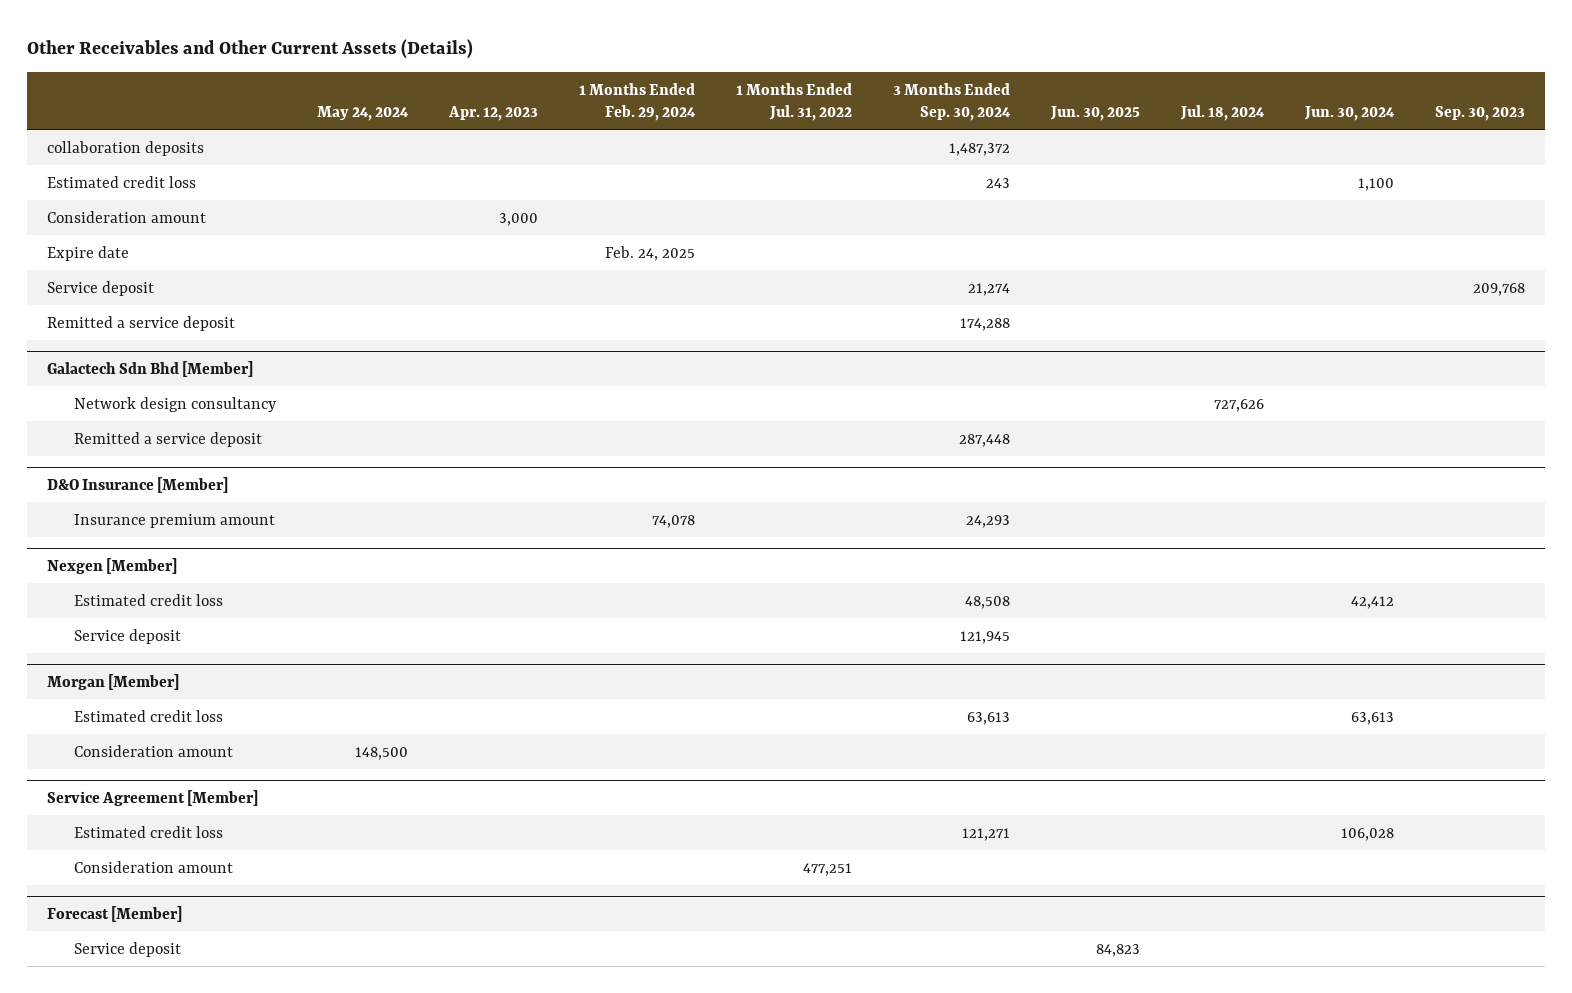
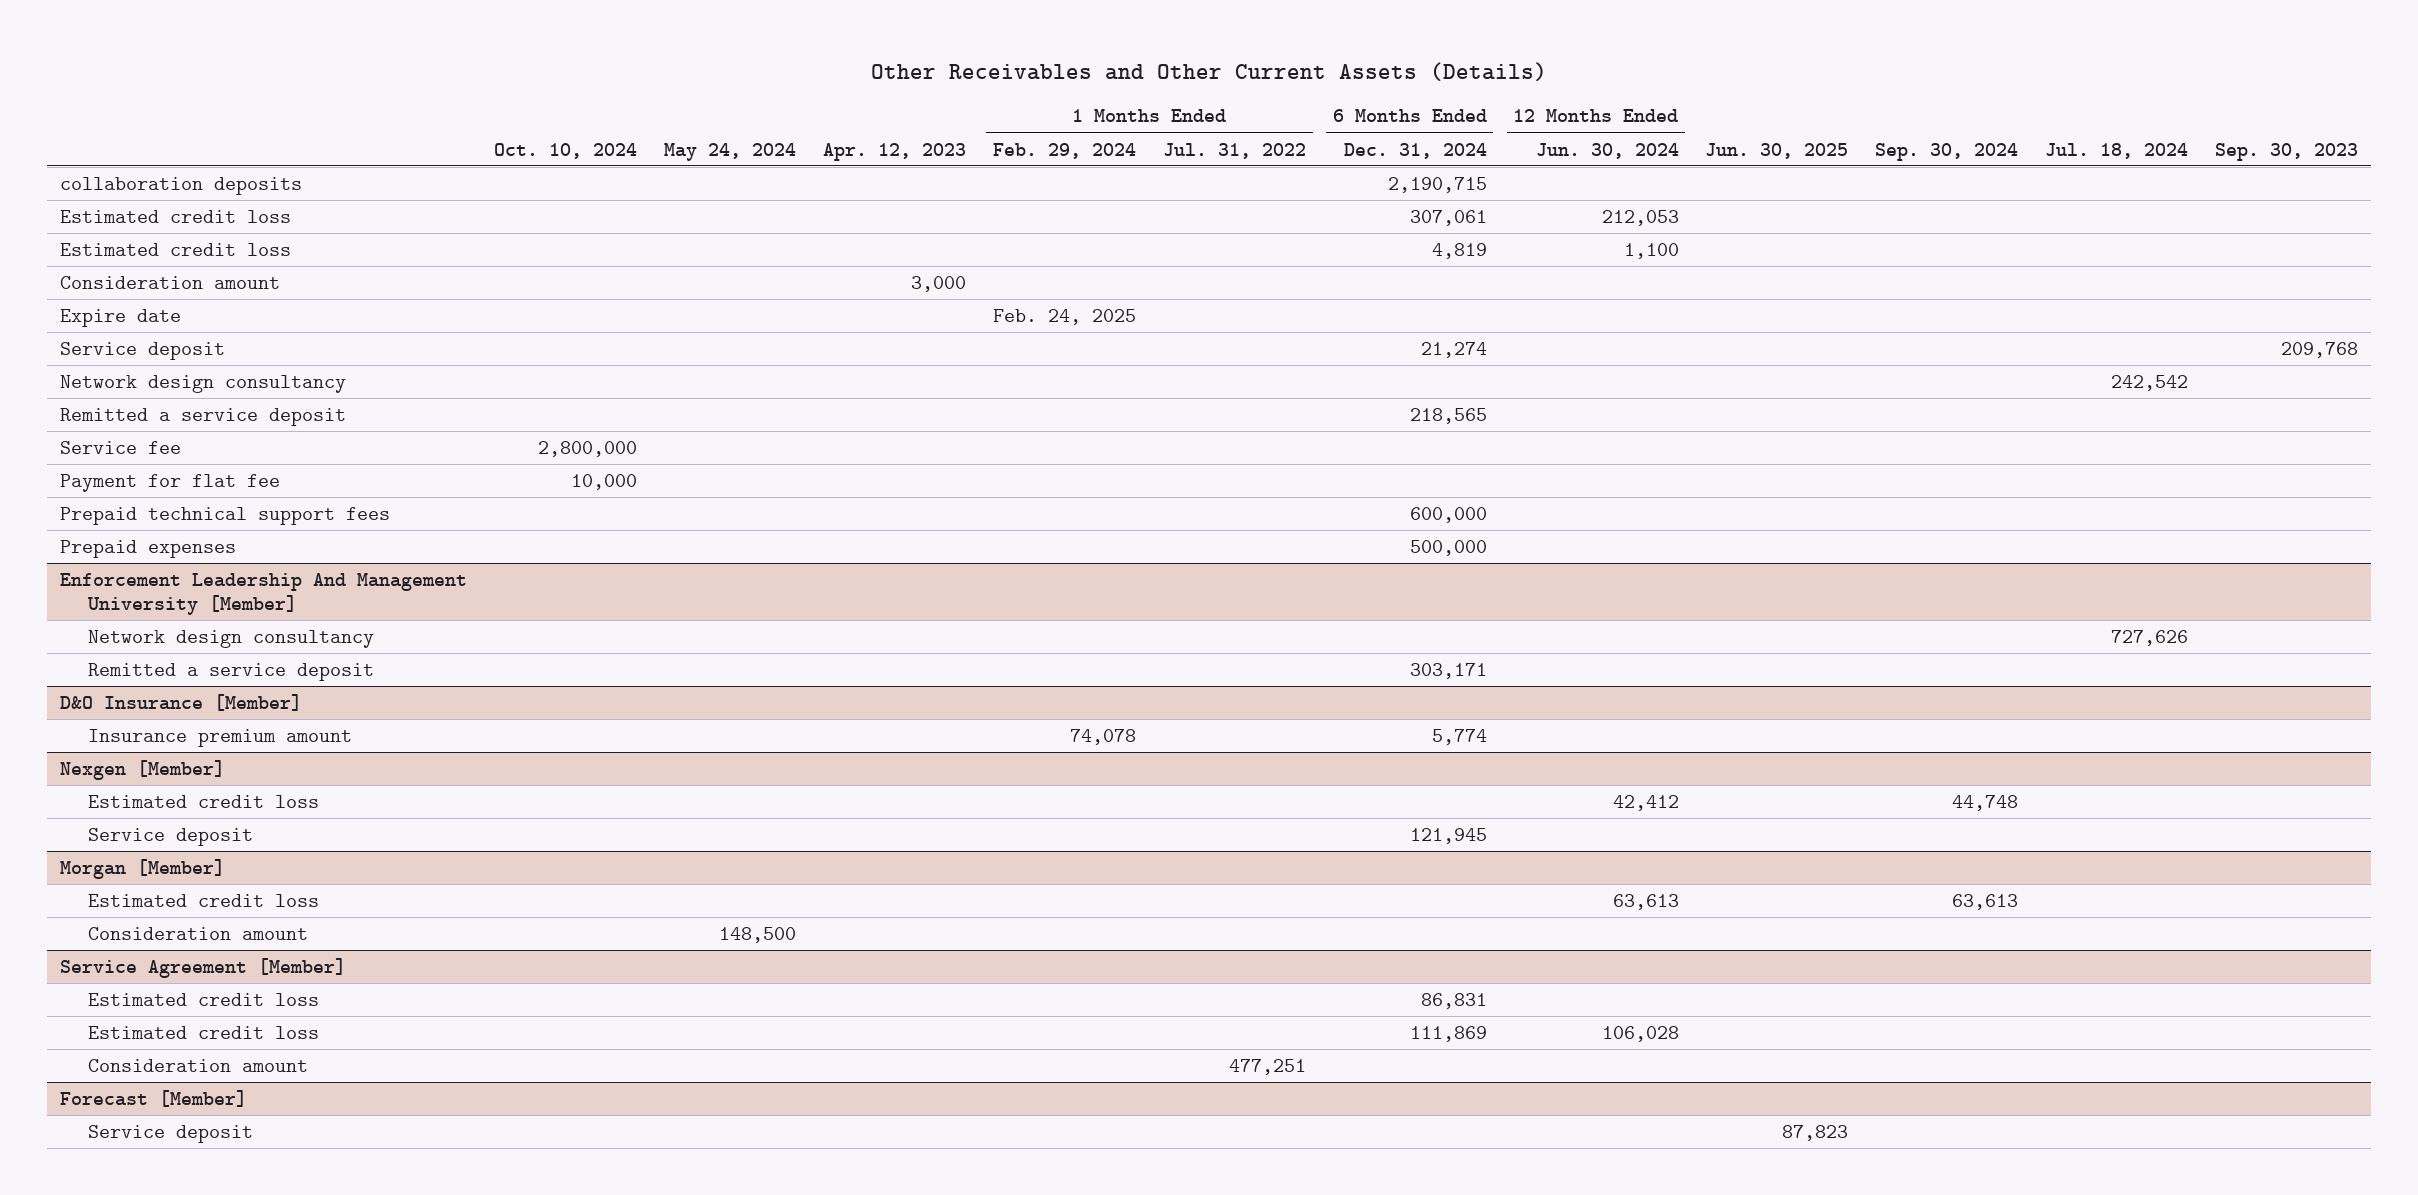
- | May 24, 2024 | Apr. 12, 2023 | 1 Months Ended Feb. 29, 2024 | 1 Months Ended Jul. 31, 2022 | 3 Months Ended Sep. 30, 2024 | Jun. 30, 2025 | Jul. 18, 2024 | Jun. 30, 2024 | Sep. 30, 2023
+ | Oct. 10, 2024 | May 24, 2024 | Apr. 12, 2023 | 1 Months Ended Feb. 29, 2024 | 1 Months Ended Jul. 31, 2022 | 6 Months Ended Dec. 31, 2024 | 12 Months Ended Jun. 30, 2024 | Jun. 30, 2025 | Sep. 30, 2024 | Jul. 18, 2024 | Sep. 30, 2023
+ Estimated credit loss | | | | | | 4,819 | 1,100 | | | |
+ Network design consultancy | | | | | | | | | | 242,542 |
- Galactech Sdn Bhd [Member]
+ Service fee | 2,800,000 | | | | | | | | | |
+ Payment for flat fee | 10,000 | | | | | | | | | |
+ Prepaid technical support fees | | | | | | 600,000 | | | | |
+ Prepaid expenses | | | | | | 500,000 | | | | |
+ Enforcement Leadership And Management University [Member]
@ Service Agreement [Member]
+ Estimated credit loss | | | | | | 111,869 | 106,028 | | | |
@ Forecast [Member]
- Service deposit | | | | | | 84,823 | | |
+ Service deposit | | | | | | | | 87,823 | | |

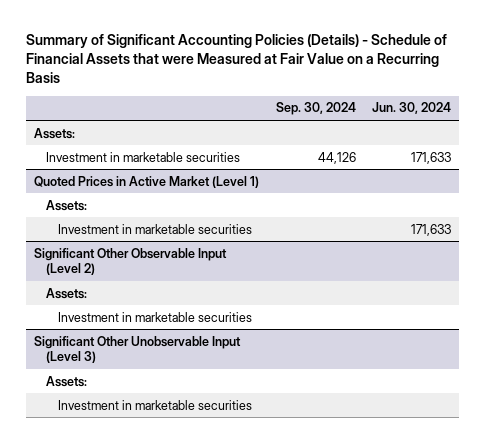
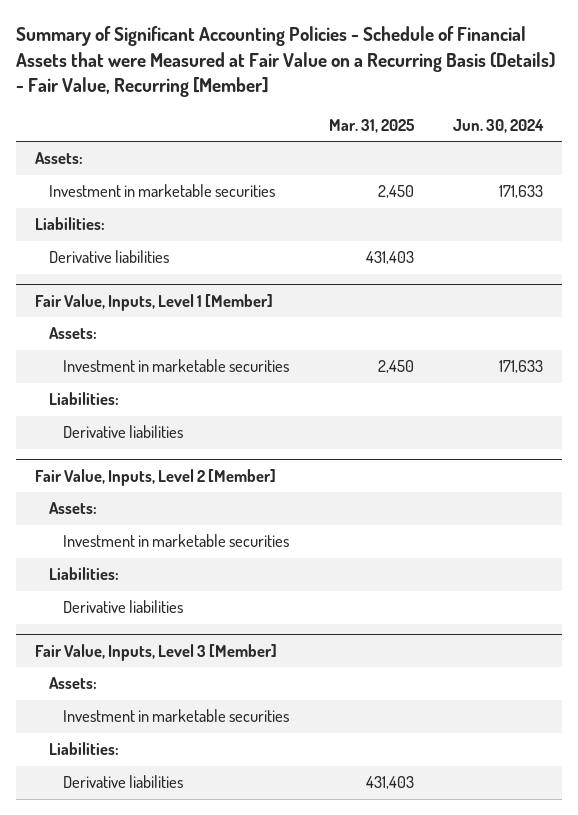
- Summary of Significant Accounting Policies (Details) - Schedule of Financial Assets that were Measured at Fair Value on a Recurring Basis
+ Summary of Significant Accounting Policies - Schedule of Financial Assets that were Measured at Fair Value on a Recurring Basis (Details) - Fair Value, Recurring [Member]
- | Sep. 30, 2024 | Jun. 30, 2024
+ | Mar. 31, 2025 | Jun. 30, 2024
- Quoted Prices in Active Market (Level 1)
+ Liabilities:
+ Derivative liabilities | 431,403 |
+ Fair Value, Inputs, Level 1 [Member]
- Significant Other Observable Input (Level 2)
+ Liabilities:
+ Derivative liabilities
+ Fair Value, Inputs, Level 2 [Member]
- Significant Other Unobservable Input (Level 3)
+ Liabilities:
+ Derivative liabilities
+ Fair Value, Inputs, Level 3 [Member]
+ Liabilities:
+ Derivative liabilities | 431,403 |

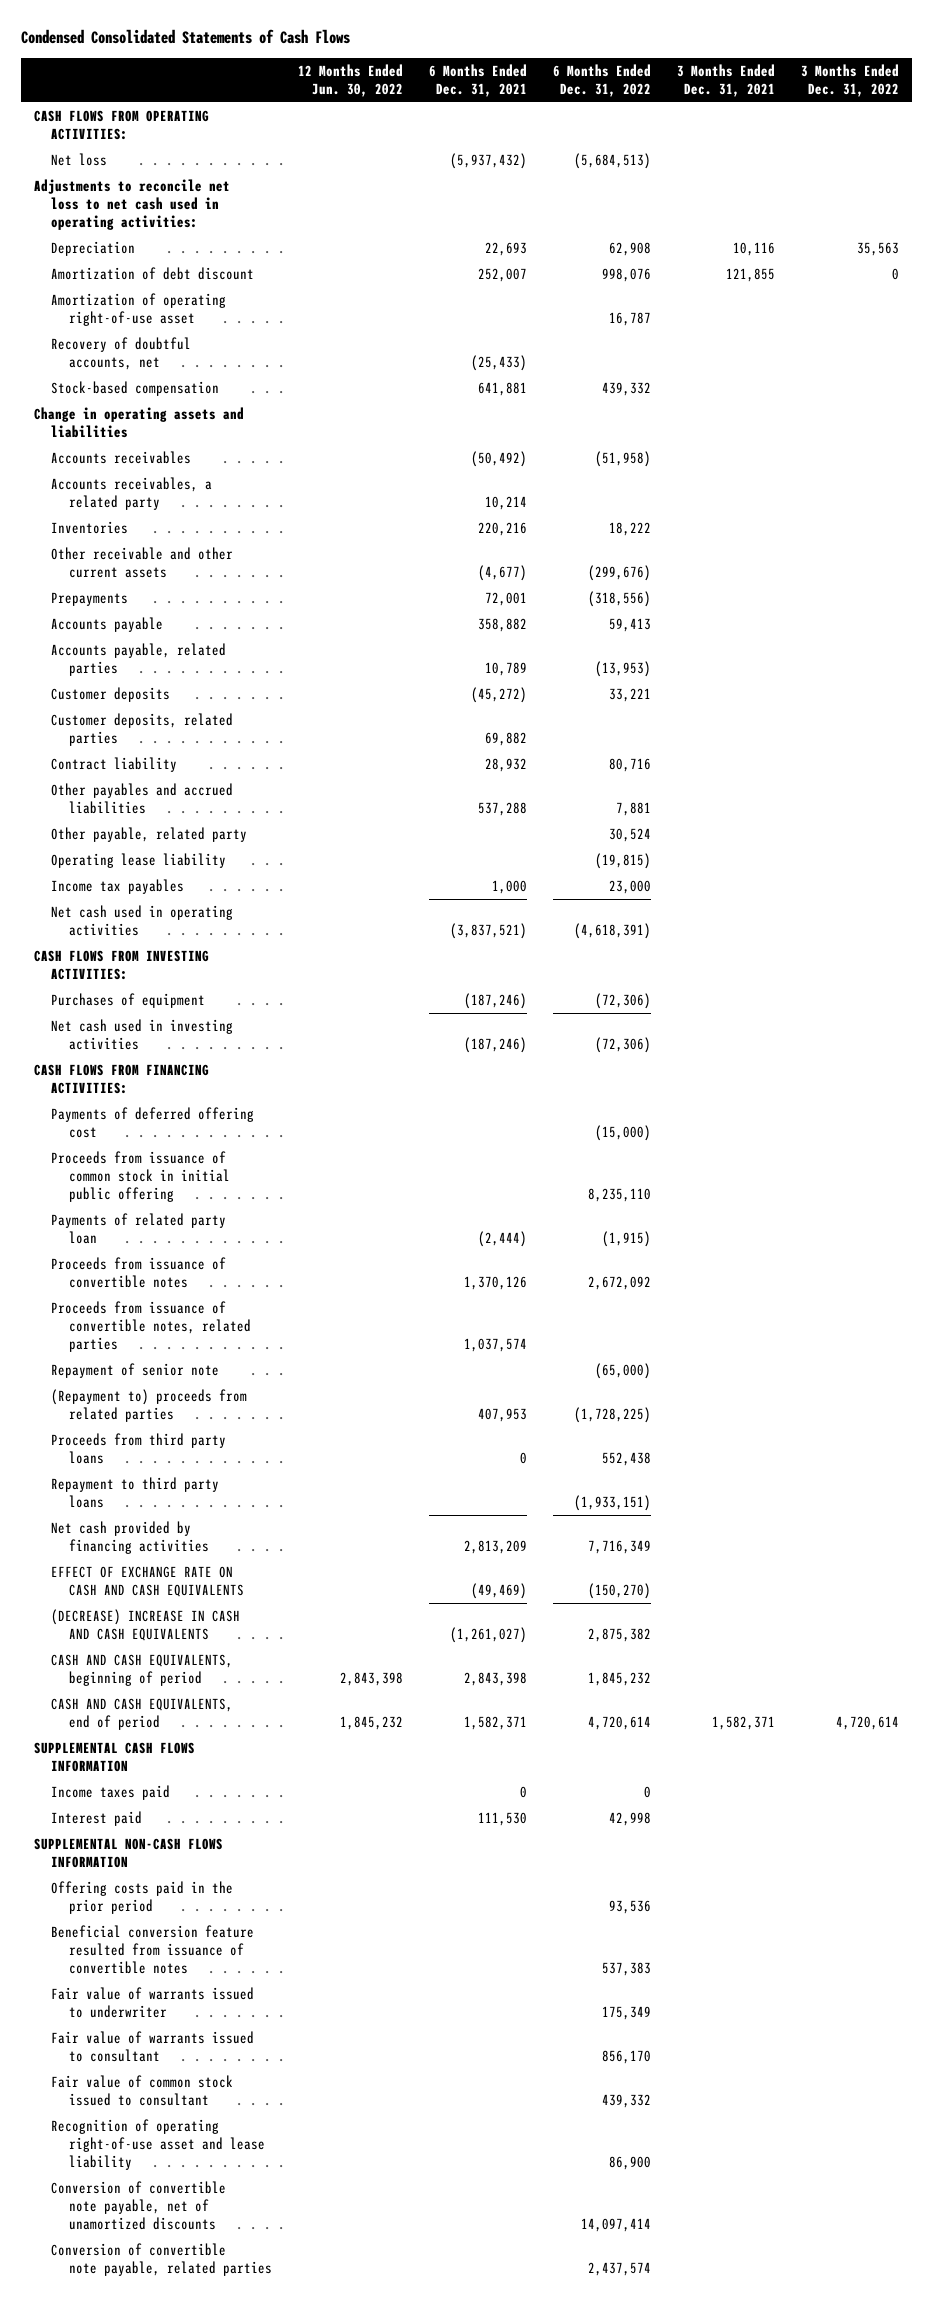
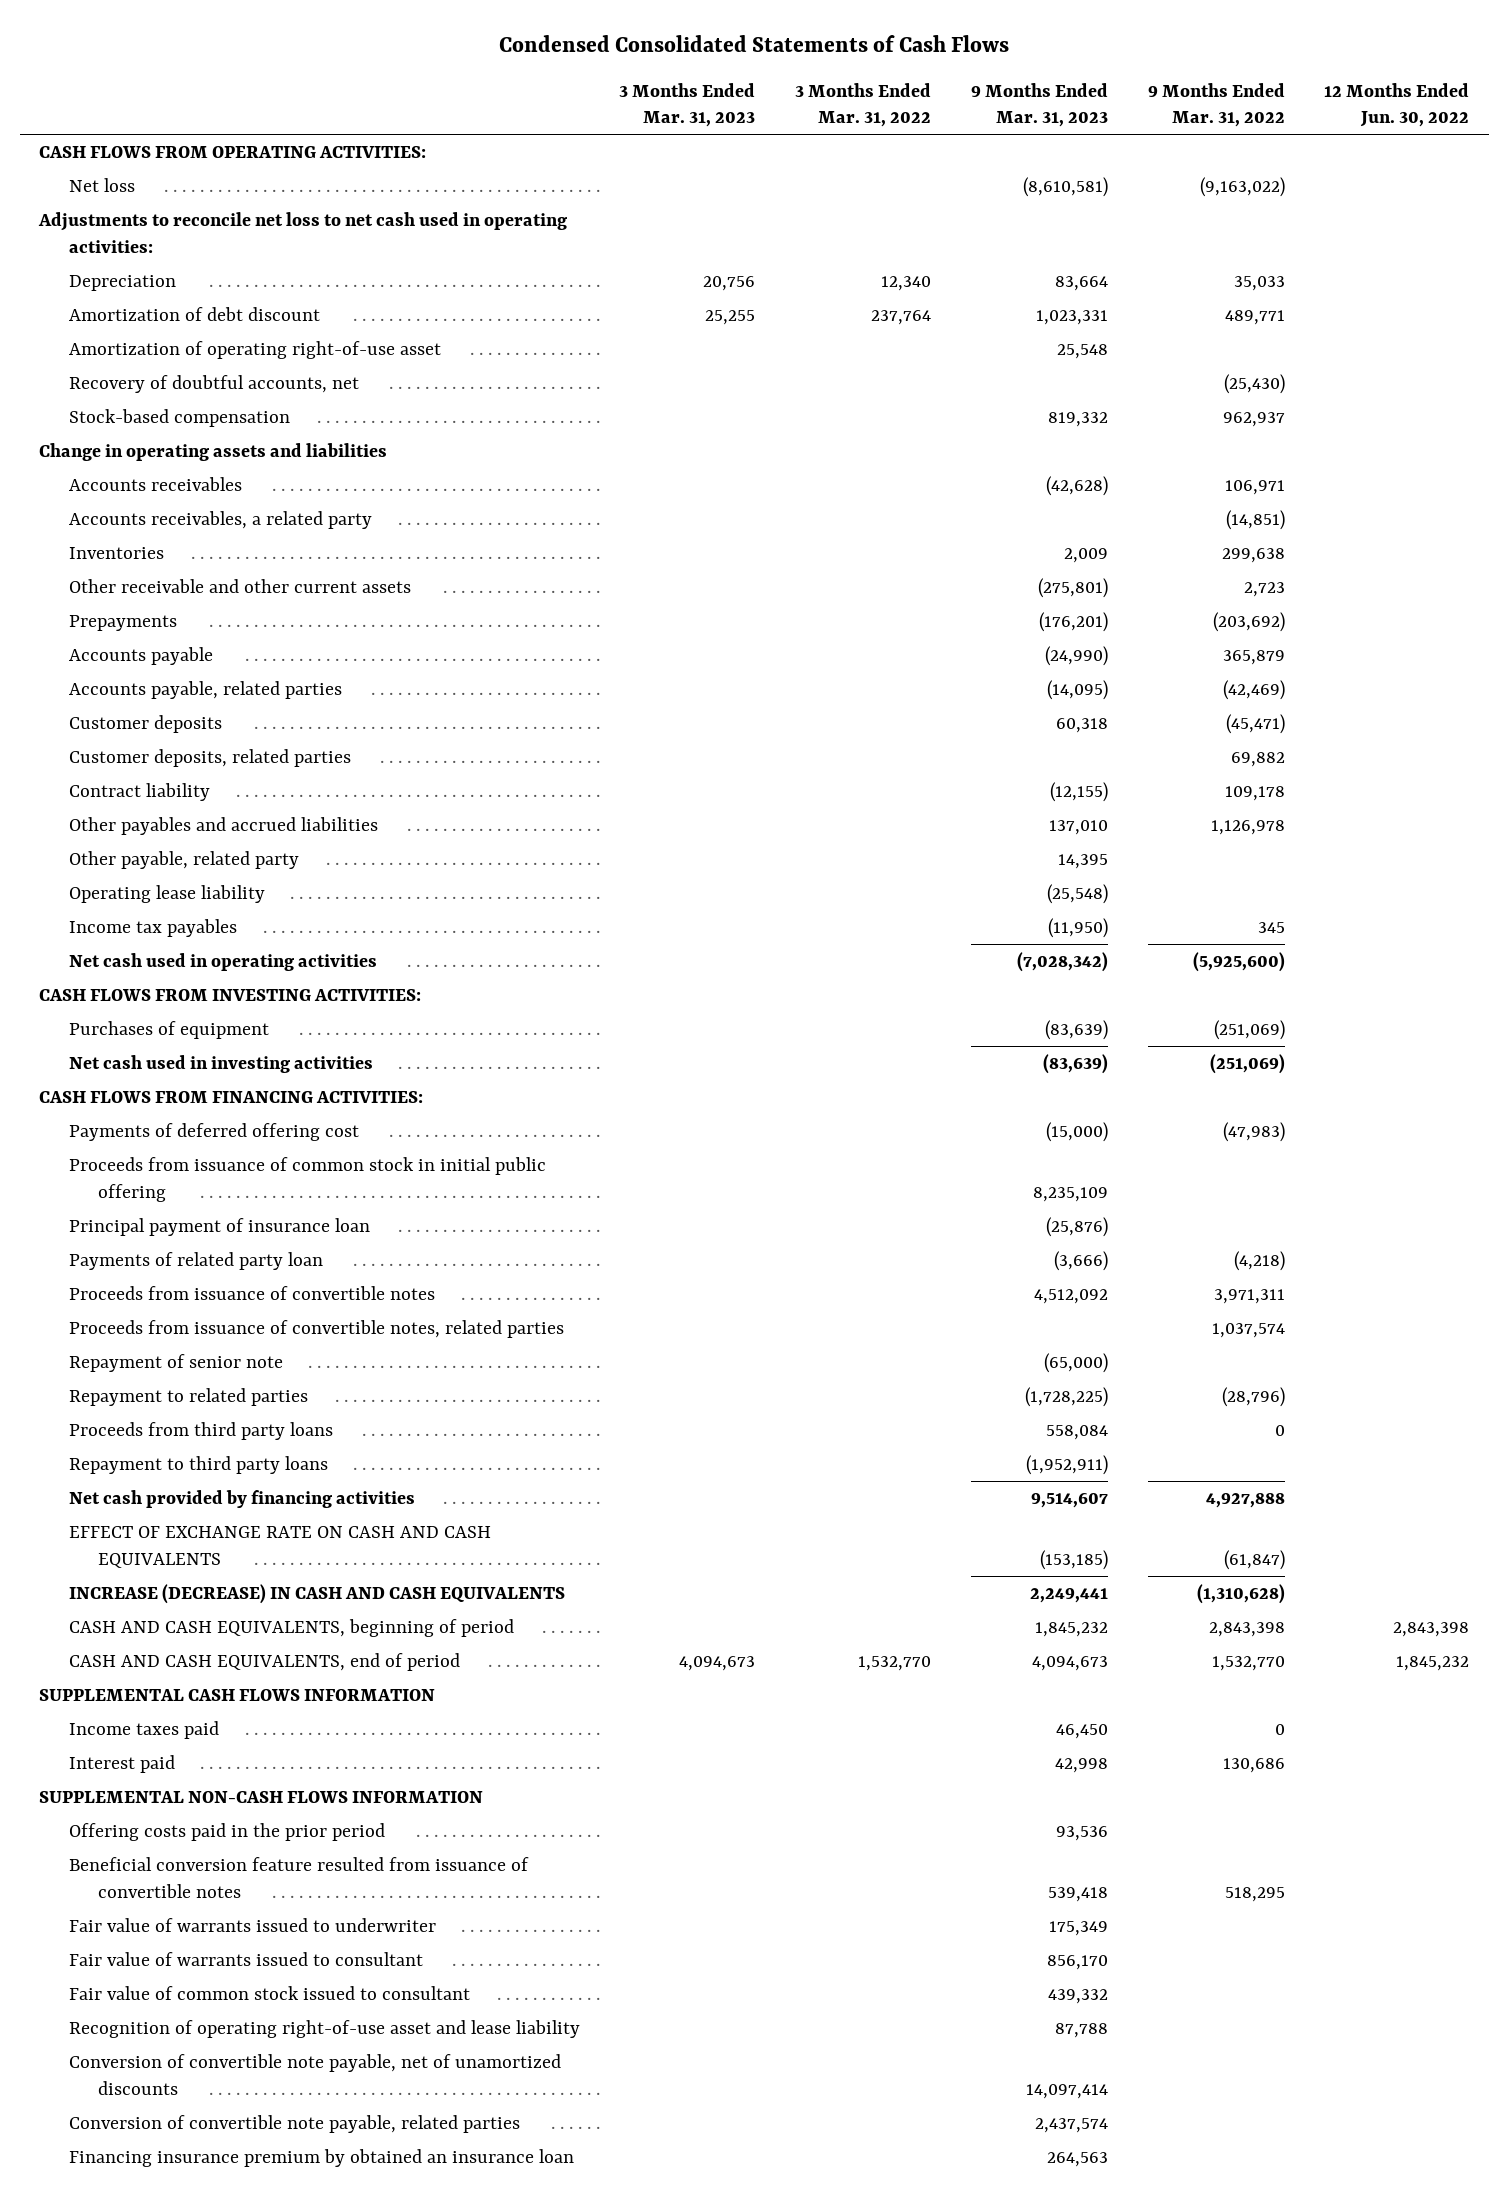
- | 12 Months Ended Jun. 30, 2022 | 6 Months Ended Dec. 31, 2021 | 6 Months Ended Dec. 31, 2022 | 3 Months Ended Dec. 31, 2021 | 3 Months Ended Dec. 31, 2022
+ | 3 Months Ended Mar. 31, 2023 | 3 Months Ended Mar. 31, 2022 | 9 Months Ended Mar. 31, 2023 | 9 Months Ended Mar. 31, 2022 | 12 Months Ended Jun. 30, 2022
+ Principal payment of insurance loan | | | (25,876) | |
- (Repayment to) proceeds from related parties | | 407,953 | (1,728,225) | |
+ Repayment to related parties | | | (1,728,225) | (28,796) |
- (DECREASE) INCREASE IN CASH AND CASH EQUIVALENTS | | (1,261,027) | 2,875,382 | |
+ INCREASE (DECREASE) IN CASH AND CASH EQUIVALENTS | | | 2,249,441 | (1,310,628) |
+ Financing insurance premium by obtained an insurance loan | | | 264,563 | |

